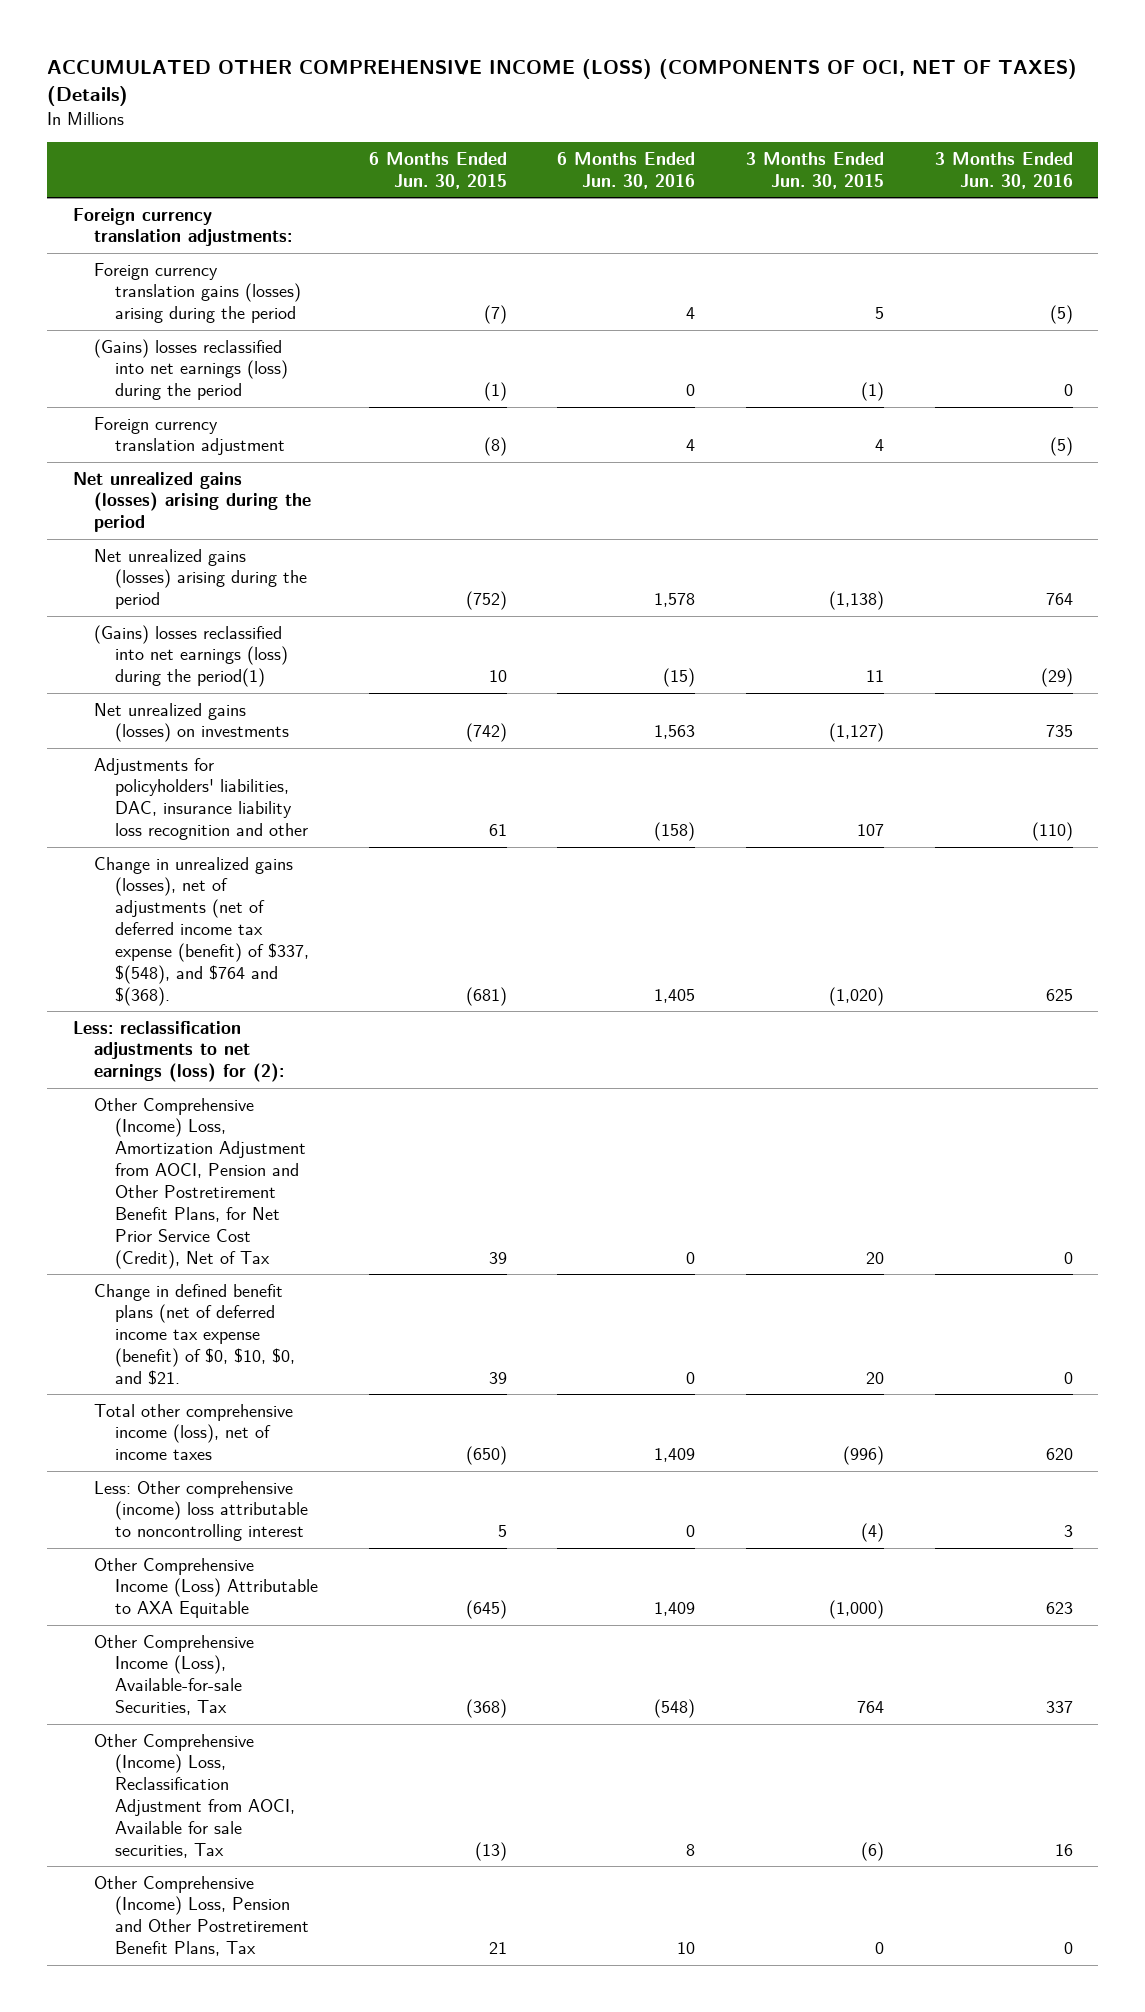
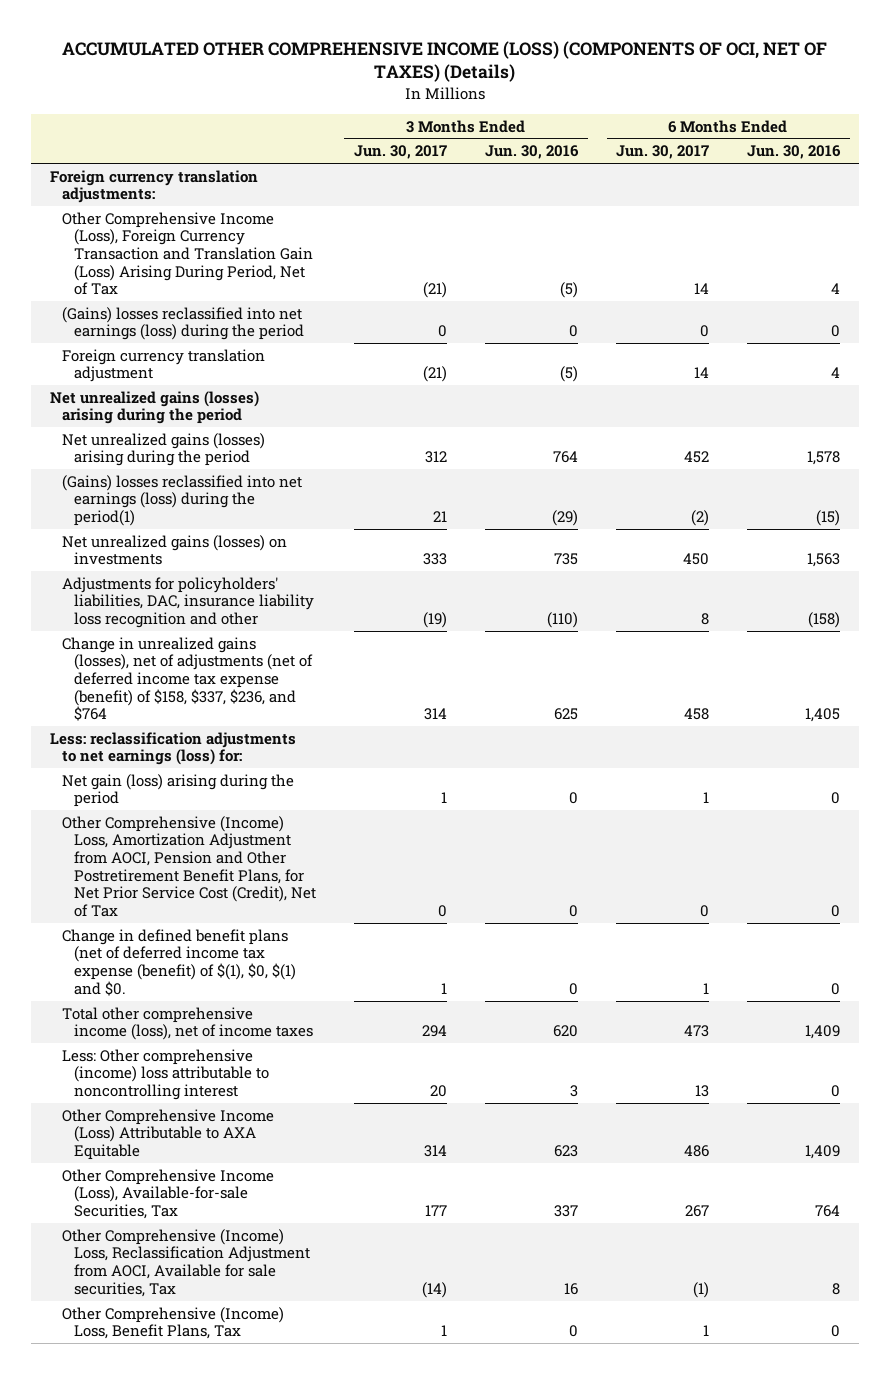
- | 6 Months Ended Jun. 30, 2015 | 6 Months Ended Jun. 30, 2016 | 3 Months Ended Jun. 30, 2015 | 3 Months Ended Jun. 30, 2016
+ | 3 Months Ended Jun. 30, 2017 | 3 Months Ended Jun. 30, 2016 | 6 Months Ended Jun. 30, 2017 | 6 Months Ended Jun. 30, 2016
- Foreign currency translation gains (losses) arising during the period | (7) | 4 | 5 | (5)
+ Other Comprehensive Income (Loss), Foreign Currency Transaction and Translation Gain (Loss) Arising During Period, Net of Tax | (21) | (5) | 14 | 4
- Change in unrealized gains (losses), net of adjustments (net of deferred income tax expense (benefit) of $337, $(548), and $764 and $(368). | (681) | 1,405 | (1,020) | 625
- Less: reclassification adjustments to net earnings (loss) for (2):
+ Change in unrealized gains (losses), net of adjustments (net of deferred income tax expense (benefit) of $158, $337, $236, and $764 | 314 | 625 | 458 | 1,405
+ Less: reclassification adjustments to net earnings (loss) for:
+ Net gain (loss) arising during the period | 1 | 0 | 1 | 0
- Change in defined benefit plans (net of deferred income tax expense (benefit) of $0, $10, $0, and $21. | 39 | 0 | 20 | 0
+ Change in defined benefit plans (net of deferred income tax expense (benefit) of $(1), $0, $(1) and $0. | 1 | 0 | 1 | 0
- Other Comprehensive Income (Loss), Available-for-sale Securities, Tax | (368) | (548) | 764 | 337
+ Other Comprehensive Income (Loss), Available-for-sale Securities, Tax | 177 | 337 | 267 | 764
- Other Comprehensive (Income) Loss, Pension and Other Postretirement Benefit Plans, Tax | 21 | 10 | 0 | 0
+ Other Comprehensive (Income) Loss, Benefit Plans, Tax | 1 | 0 | 1 | 0

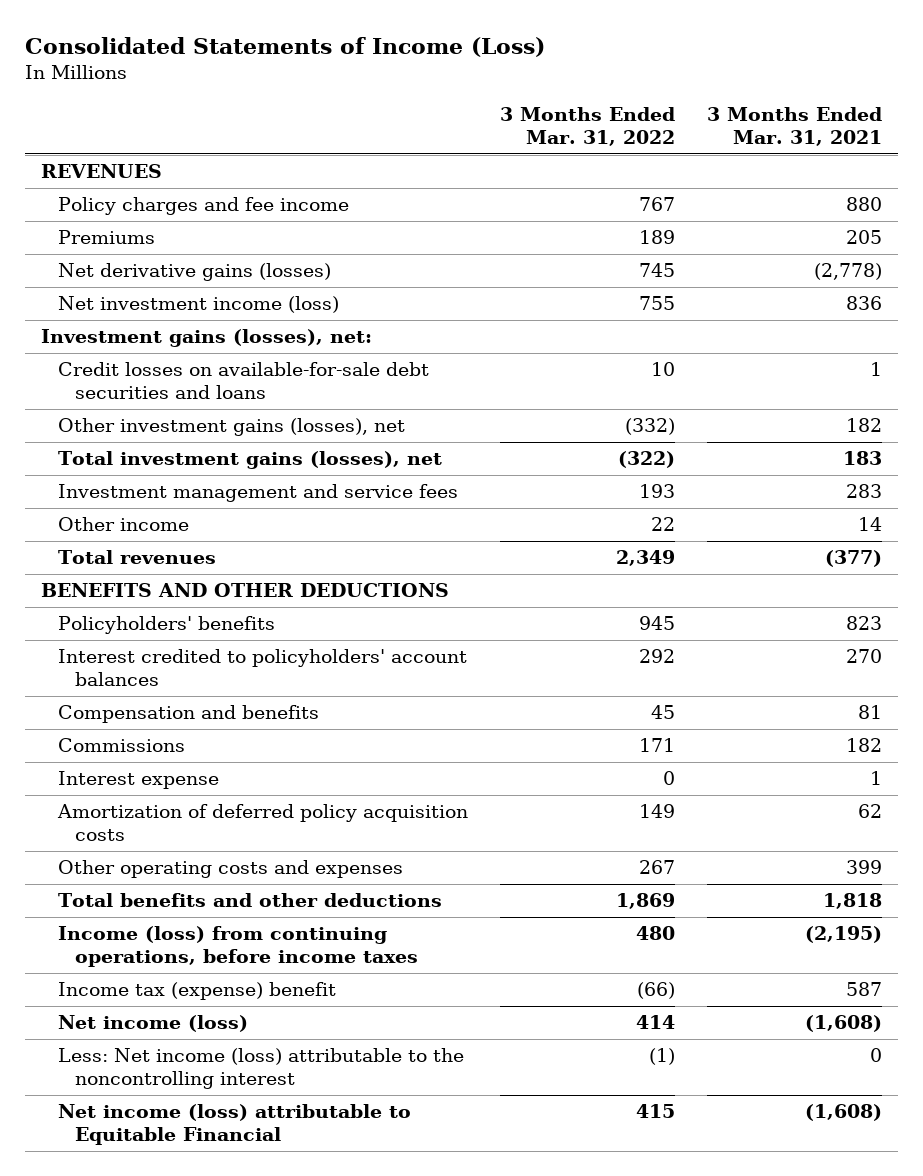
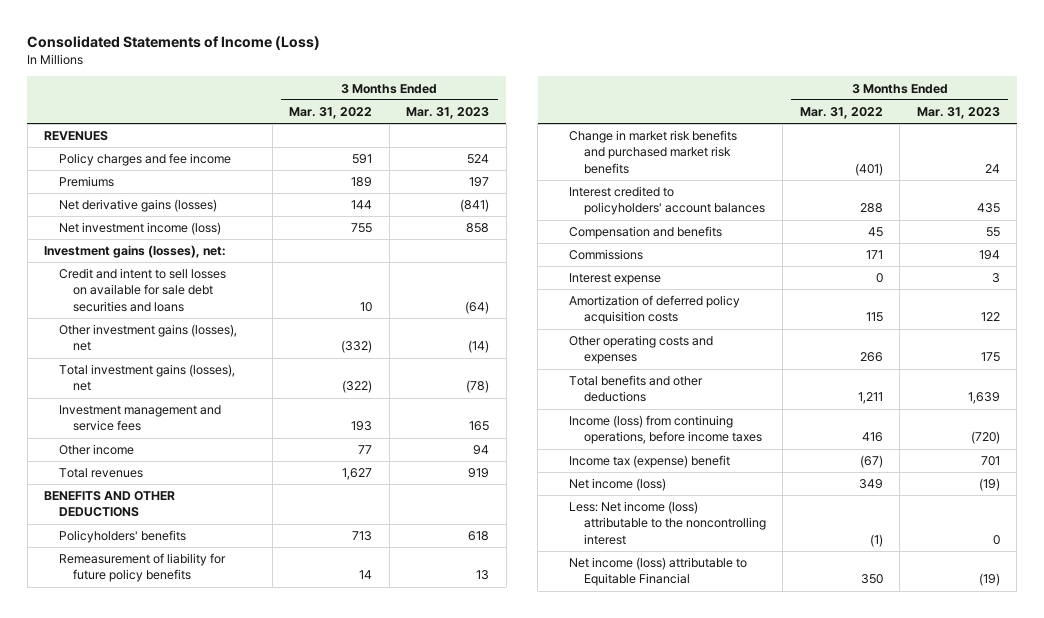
- | 3 Months Ended Mar. 31, 2022 | 3 Months Ended Mar. 31, 2021
+ | 3 Months Ended Mar. 31, 2022 | 3 Months Ended Mar. 31, 2023
- Policy charges and fee income | 767 | 880
+ Policy charges and fee income | 591 | 524
- Net derivative gains (losses) | 745 | (2,778)
+ Net derivative gains (losses) | 144 | (841)
- Credit losses on available-for-sale debt securities and loans | 10 | 1
+ Credit and intent to sell losses on available for sale debt securities and loans | 10 | (64)
- Other income | 22 | 14
- Total revenues | 2,349 | (377)
+ Other income | 77 | 94
+ Total revenues | 1,627 | 919
- Policyholders' benefits | 945 | 823
- Interest credited to policyholders' account balances | 292 | 270
+ Policyholders' benefits | 713 | 618
+ Remeasurement of liability for future policy benefits | 14 | 13
+ Change in market risk benefits and purchased market risk benefits | (401) | 24
+ Interest credited to policyholders' account balances | 288 | 435
- Amortization of deferred policy acquisition costs | 149 | 62
- Other operating costs and expenses | 267 | 399
- Total benefits and other deductions | 1,869 | 1,818
- Income (loss) from continuing operations, before income taxes | 480 | (2,195)
- Income tax (expense) benefit | (66) | 587
- Net income (loss) | 414 | (1,608)
+ Amortization of deferred policy acquisition costs | 115 | 122
+ Other operating costs and expenses | 266 | 175
+ Total benefits and other deductions | 1,211 | 1,639
+ Income (loss) from continuing operations, before income taxes | 416 | (720)
+ Income tax (expense) benefit | (67) | 701
+ Net income (loss) | 349 | (19)
- Net income (loss) attributable to Equitable Financial | 415 | (1,608)
+ Net income (loss) attributable to Equitable Financial | 350 | (19)

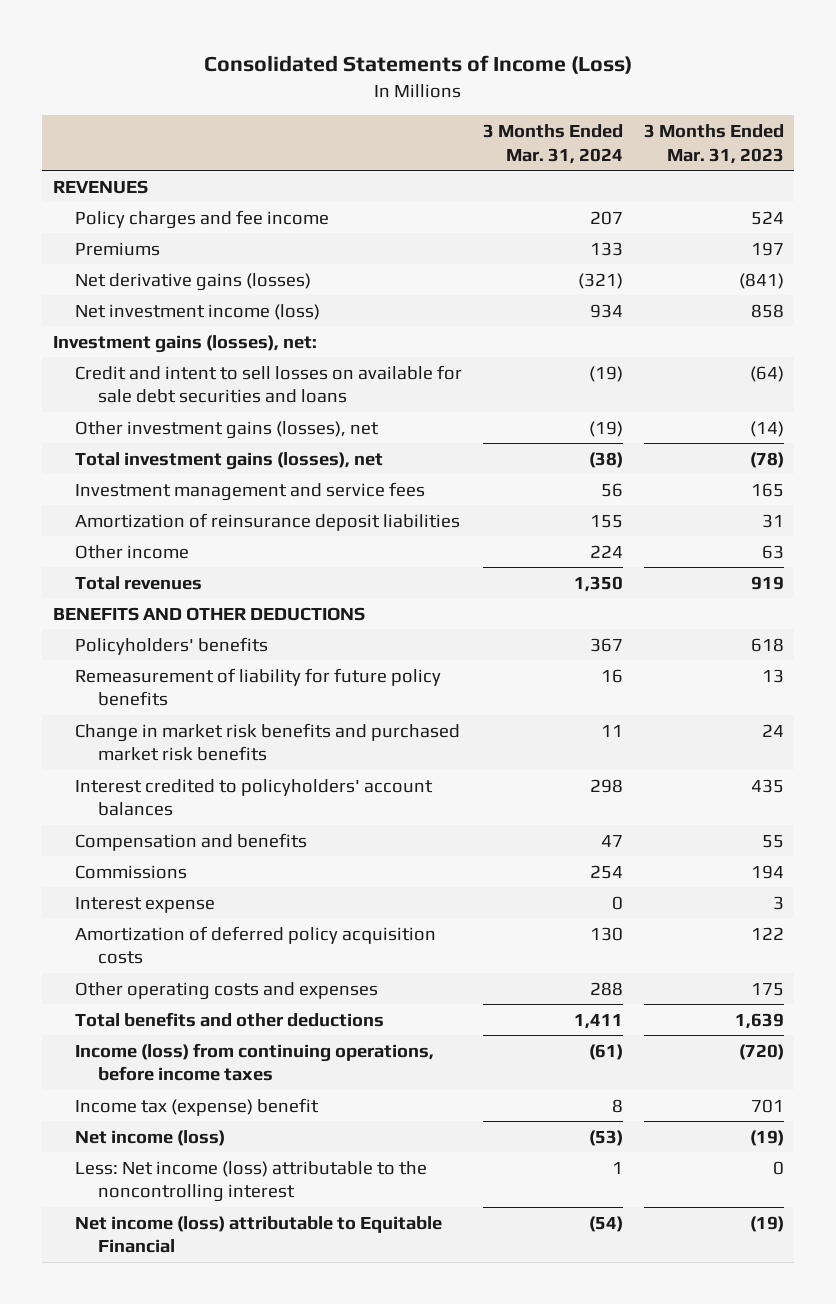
- | 3 Months Ended Mar. 31, 2022 | 3 Months Ended Mar. 31, 2023
+ | 3 Months Ended Mar. 31, 2024 | 3 Months Ended Mar. 31, 2023
- Other income | 77 | 94
+ Amortization of reinsurance deposit liabilities | 155 | 31
+ Other income | 224 | 63

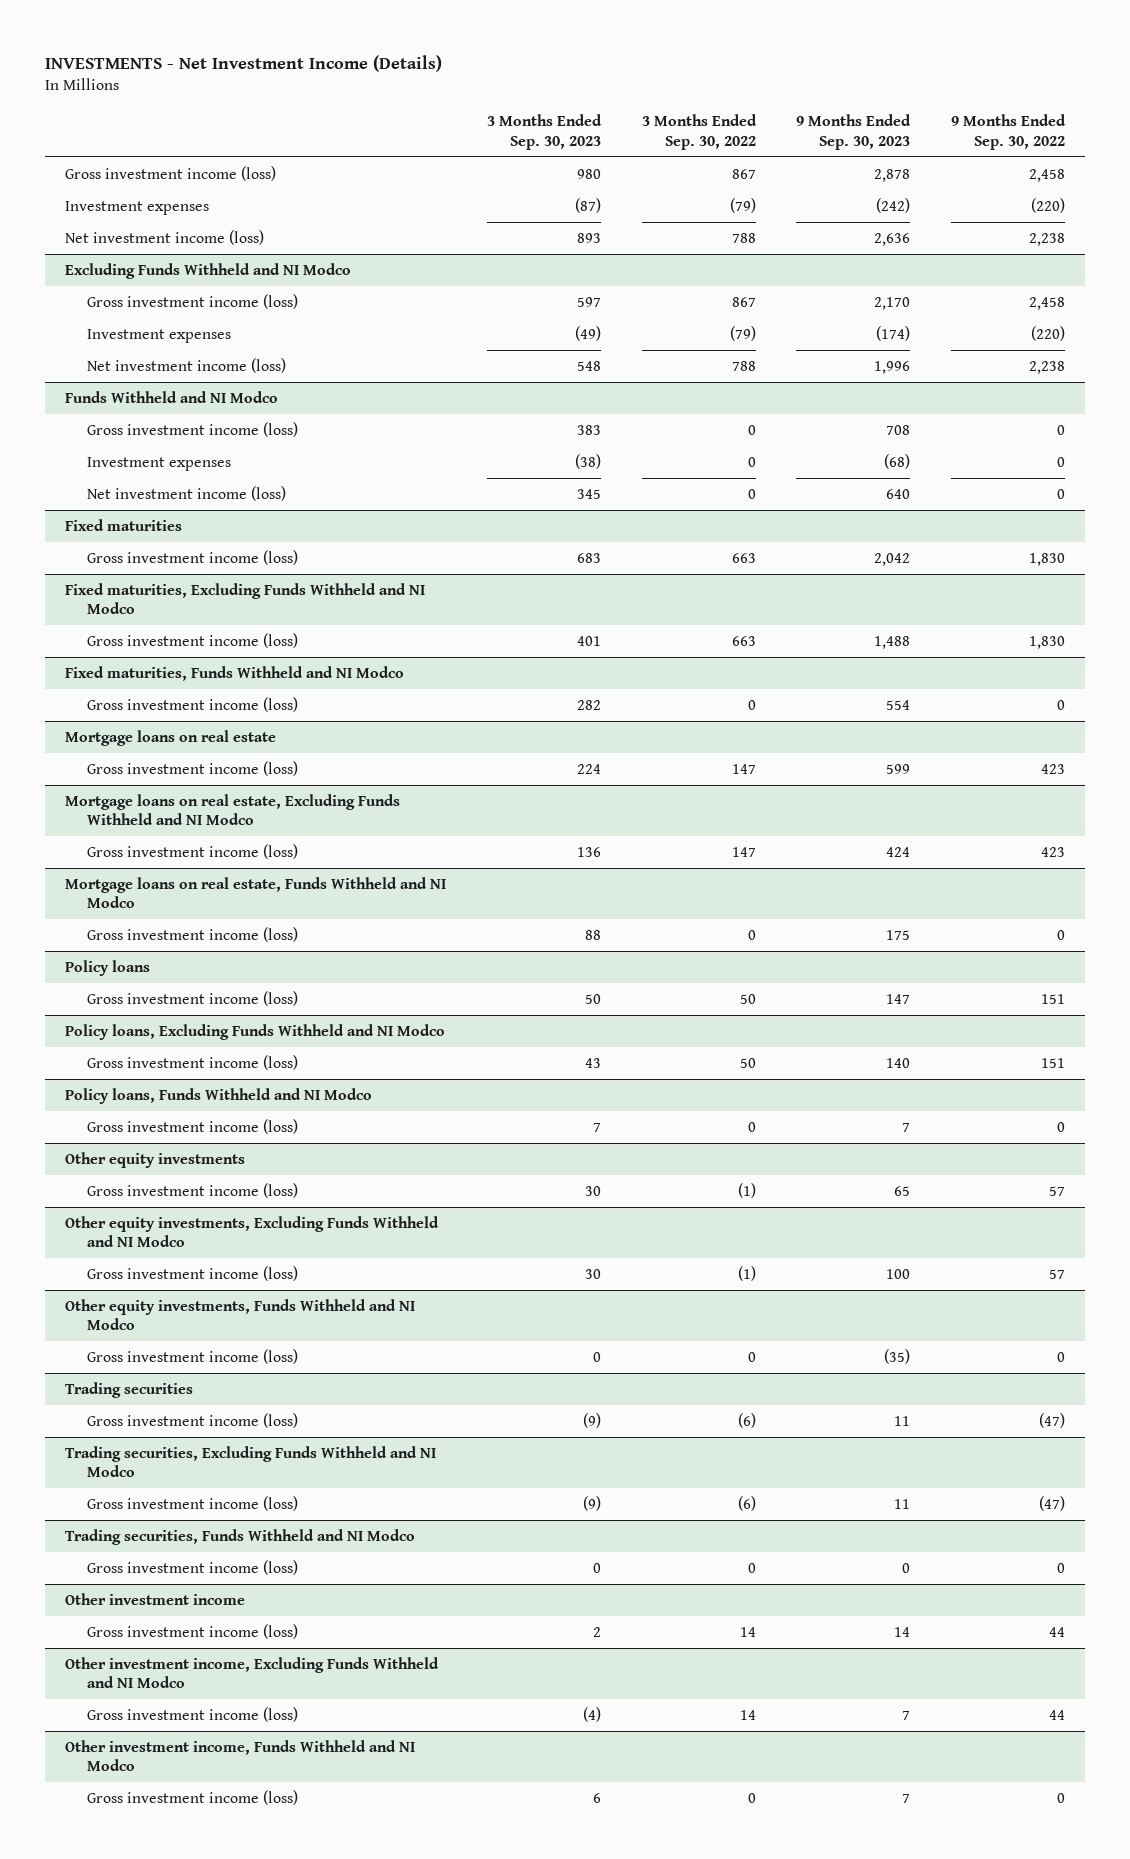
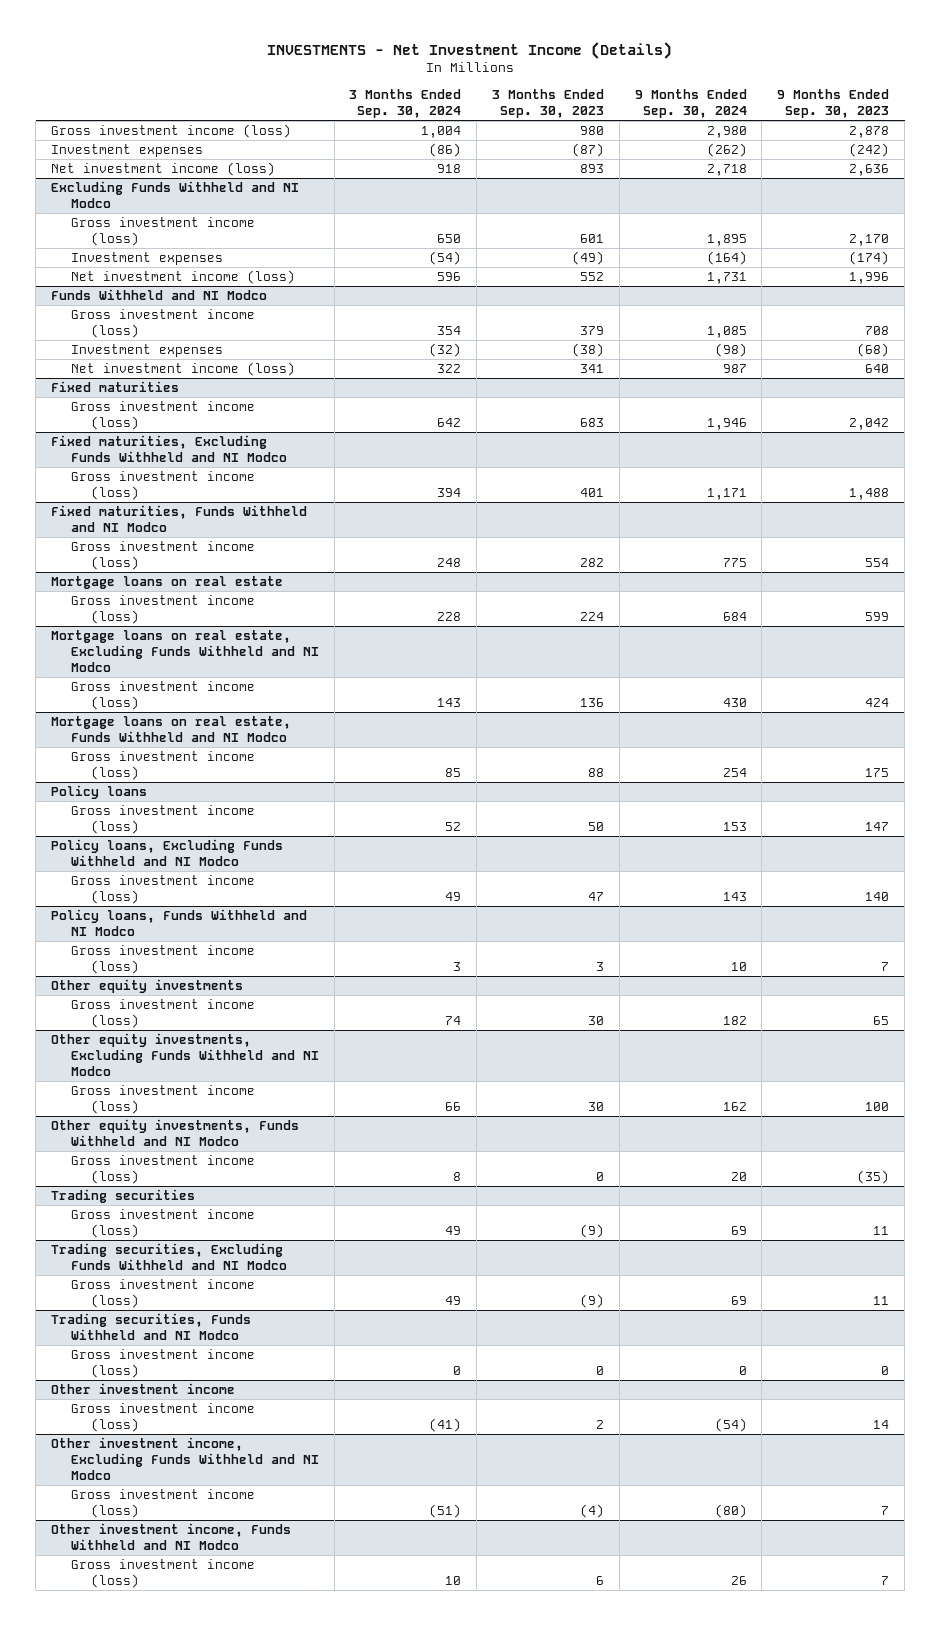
- | 3 Months Ended Sep. 30, 2023 | 3 Months Ended Sep. 30, 2022 | 9 Months Ended Sep. 30, 2023 | 9 Months Ended Sep. 30, 2022
+ | 3 Months Ended Sep. 30, 2024 | 3 Months Ended Sep. 30, 2023 | 9 Months Ended Sep. 30, 2024 | 9 Months Ended Sep. 30, 2023
@ Excluding Funds Withheld and NI Modco
- Gross investment income (loss) | 597 | 867 | 2,170 | 2,458
+ Gross investment income (loss) | 650 | 601 | 1,895 | 2,170
- Net investment income (loss) | 548 | 788 | 1,996 | 2,238
+ Net investment income (loss) | 596 | 552 | 1,731 | 1,996
@ Funds Withheld and NI Modco
- Gross investment income (loss) | 383 | 0 | 708 | 0
+ Gross investment income (loss) | 354 | 379 | 1,085 | 708
- Net investment income (loss) | 345 | 0 | 640 | 0
+ Net investment income (loss) | 322 | 341 | 987 | 640
@ Policy loans, Excluding Funds Withheld and NI Modco
- Gross investment income (loss) | 43 | 50 | 140 | 151
+ Gross investment income (loss) | 49 | 47 | 143 | 140
@ Policy loans, Funds Withheld and NI Modco
- Gross investment income (loss) | 7 | 0 | 7 | 0
+ Gross investment income (loss) | 3 | 3 | 10 | 7

